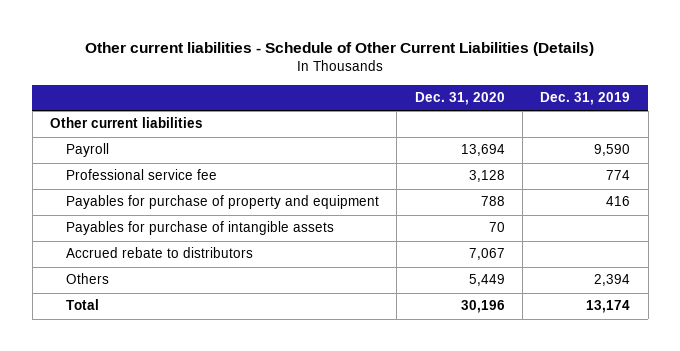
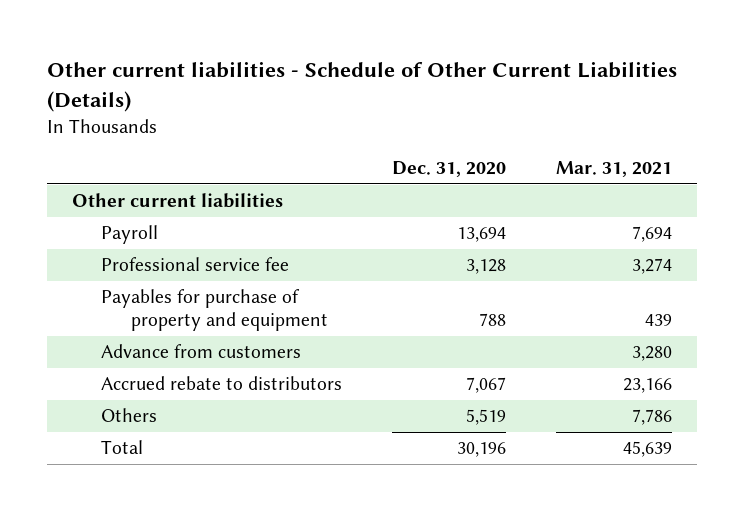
- | Dec. 31, 2020 | Dec. 31, 2019
+ | Dec. 31, 2020 | Mar. 31, 2021
- Payables for purchase of intangible assets | 70 |
+ Advance from customers | | 3,280
- Others | 5,449 | 2,394
+ Others | 5,519 | 7,786

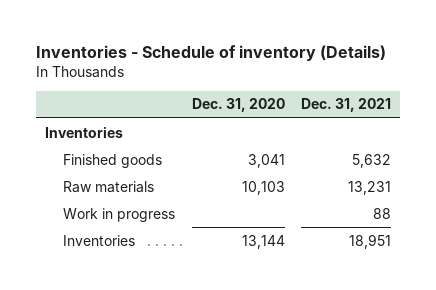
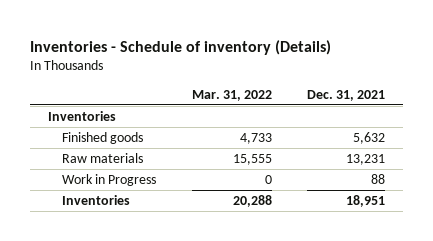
- | Dec. 31, 2020 | Dec. 31, 2021
+ | Mar. 31, 2022 | Dec. 31, 2021
- Work in progress | | 88
+ Work in Progress | 0 | 88

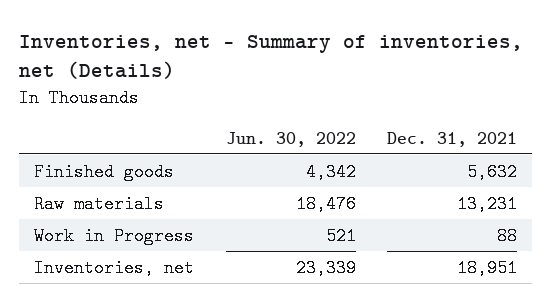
- Inventories - Schedule of inventory (Details)
+ Inventories, net - Summary of inventories, net (Details)
- | Mar. 31, 2022 | Dec. 31, 2021
+ | Jun. 30, 2022 | Dec. 31, 2021
- Inventories
- Inventories | 20,288 | 18,951
+ Inventories, net | 23,339 | 18,951

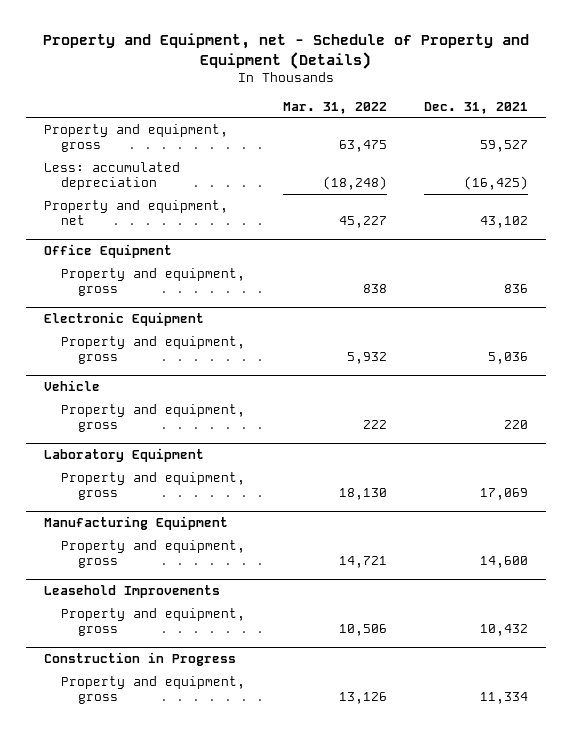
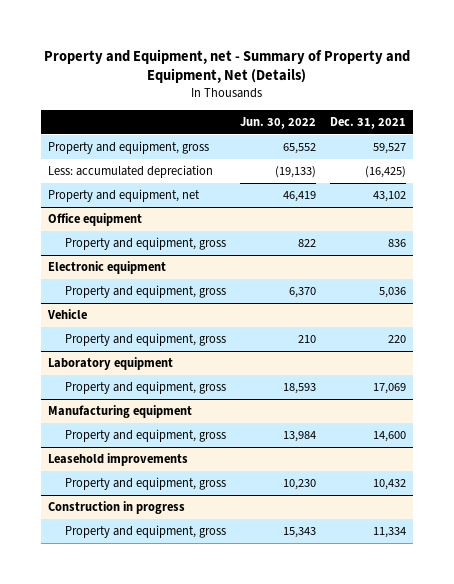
- Property and Equipment, net - Schedule of Property and Equipment (Details)
+ Property and Equipment, net - Summary of Property and Equipment, Net (Details)
- | Mar. 31, 2022 | Dec. 31, 2021
+ | Jun. 30, 2022 | Dec. 31, 2021
- Office Equipment
+ Office equipment
- Electronic Equipment
+ Electronic equipment
- Laboratory Equipment
+ Laboratory equipment
- Manufacturing Equipment
+ Manufacturing equipment
- Leasehold Improvements
+ Leasehold improvements
- Construction in Progress
+ Construction in progress

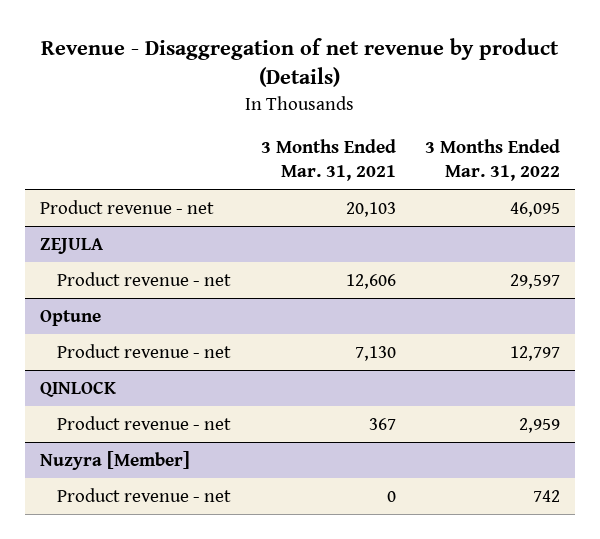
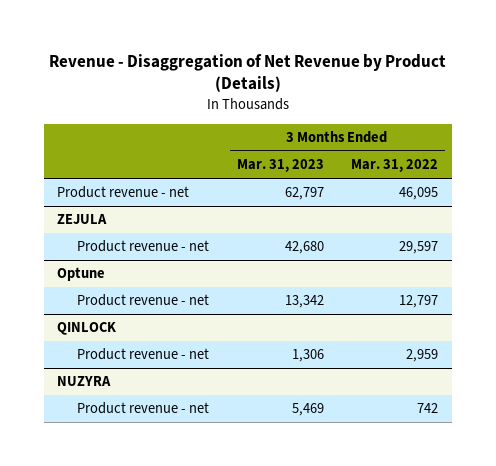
- Revenue - Disaggregation of net revenue by product (Details)
+ Revenue - Disaggregation of Net Revenue by Product (Details)
- | 3 Months Ended Mar. 31, 2021 | 3 Months Ended Mar. 31, 2022
+ | 3 Months Ended Mar. 31, 2023 | 3 Months Ended Mar. 31, 2022
- Nuzyra [Member]
+ NUZYRA

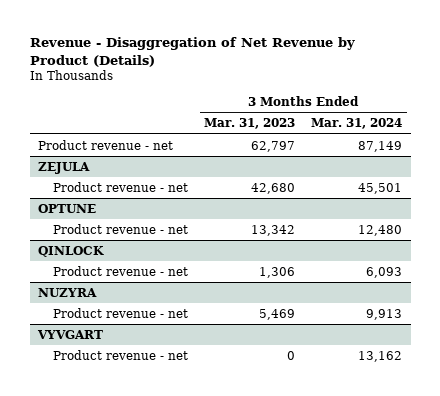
- | 3 Months Ended Mar. 31, 2023 | 3 Months Ended Mar. 31, 2022
+ | 3 Months Ended Mar. 31, 2023 | 3 Months Ended Mar. 31, 2024
- Optune
+ OPTUNE
+ VYVGART
+ Product revenue - net | 0 | 13,162

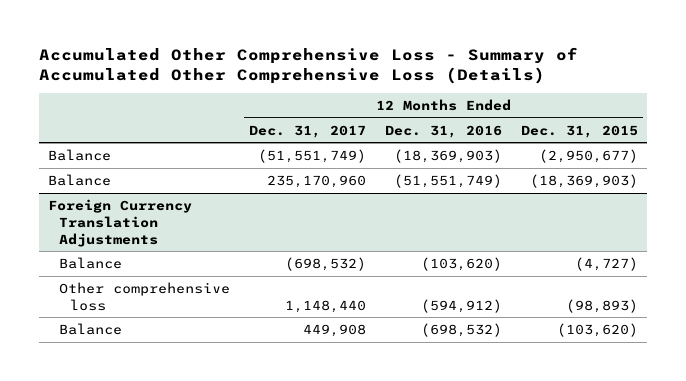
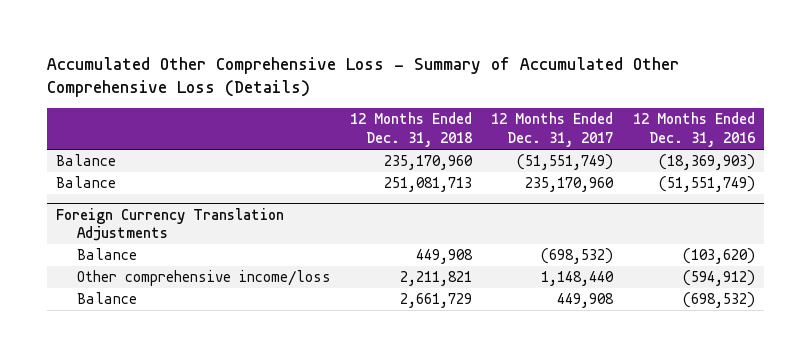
- | 12 Months Ended Dec. 31, 2017 | 12 Months Ended Dec. 31, 2016 | 12 Months Ended Dec. 31, 2015
+ | 12 Months Ended Dec. 31, 2018 | 12 Months Ended Dec. 31, 2017 | 12 Months Ended Dec. 31, 2016
@ Foreign Currency Translation Adjustments
- Other comprehensive loss | 1,148,440 | (594,912) | (98,893)
+ Other comprehensive income/loss | 2,211,821 | 1,148,440 | (594,912)

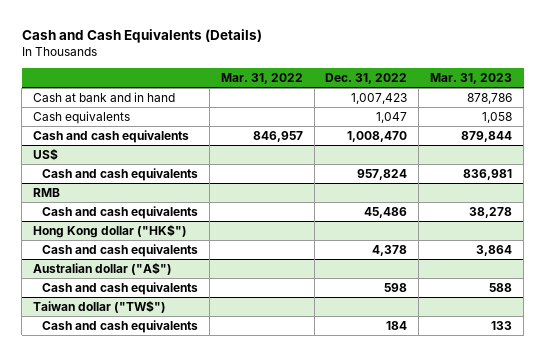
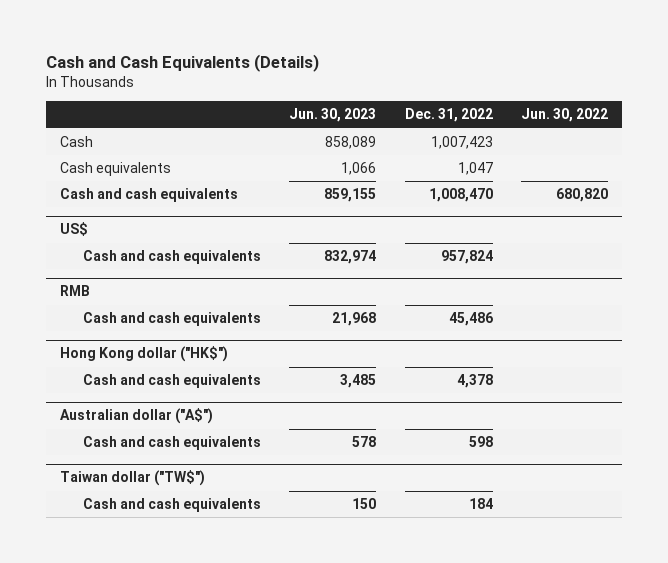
- | Mar. 31, 2022 | Dec. 31, 2022 | Mar. 31, 2023
+ | Jun. 30, 2023 | Dec. 31, 2022 | Jun. 30, 2022
- Cash at bank and in hand | | 1,007,423 | 878,786
+ Cash | 858,089 | 1,007,423 |

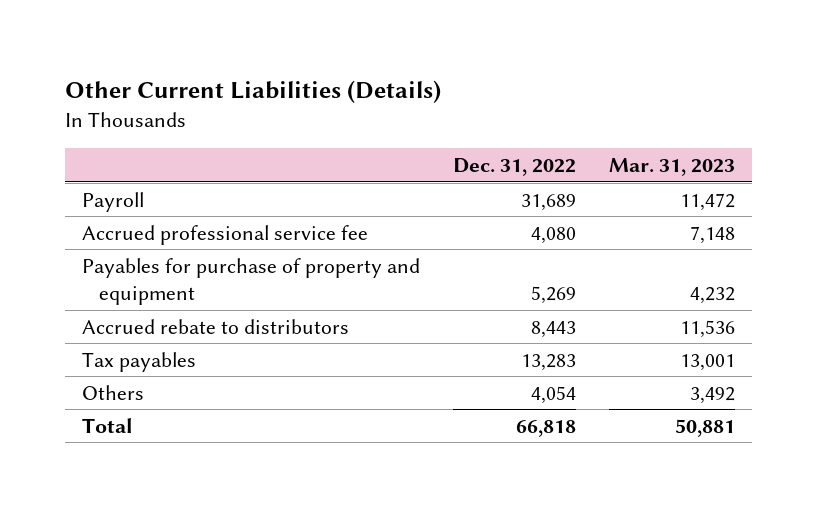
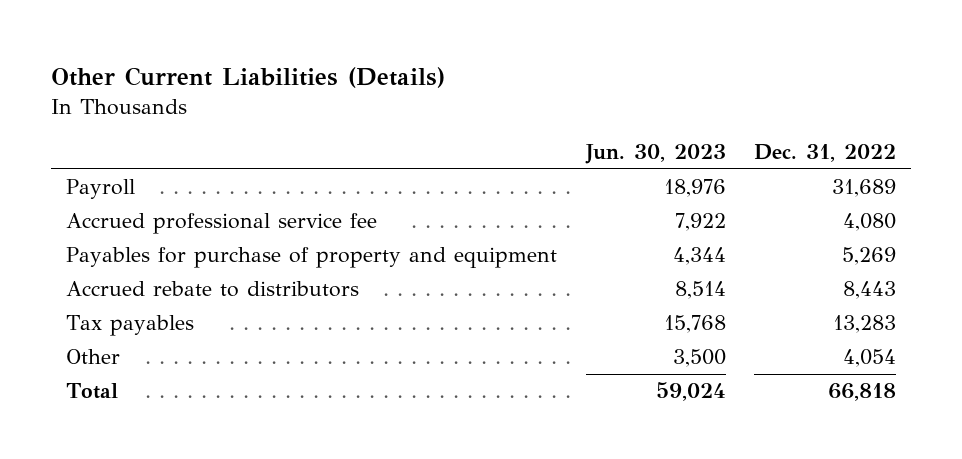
- | Dec. 31, 2022 | Mar. 31, 2023
+ | Jun. 30, 2023 | Dec. 31, 2022
- Others | 4,054 | 3,492
+ Other | 3,500 | 4,054

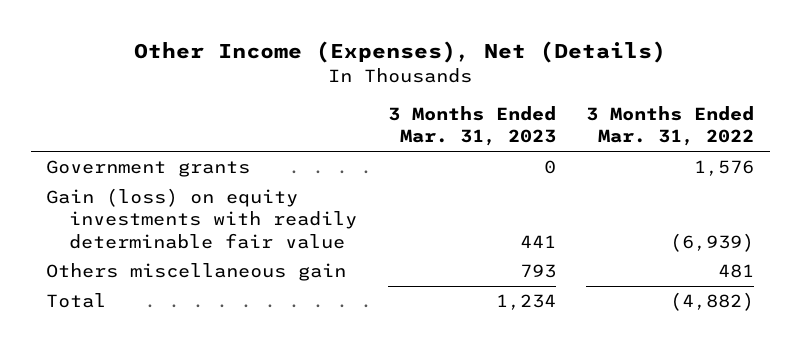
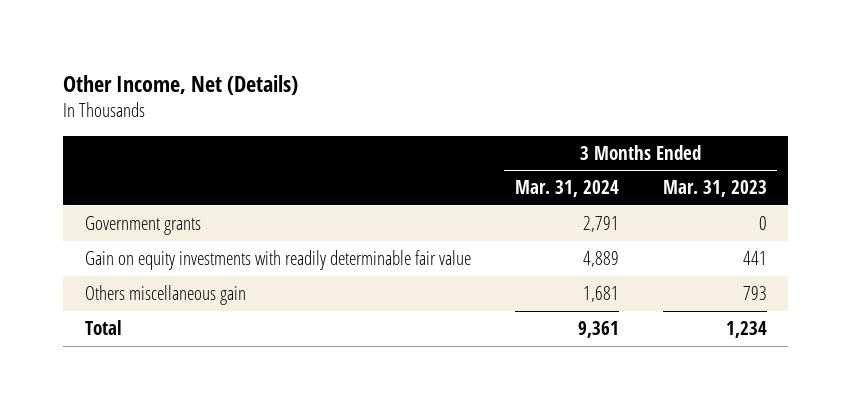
- Other Income (Expenses), Net (Details)
+ Other Income, Net (Details)
- | 3 Months Ended Mar. 31, 2023 | 3 Months Ended Mar. 31, 2022
+ | 3 Months Ended Mar. 31, 2024 | 3 Months Ended Mar. 31, 2023
- Gain (loss) on equity investments with readily determinable fair value | 441 | (6,939)
+ Gain on equity investments with readily determinable fair value | 4,889 | 441

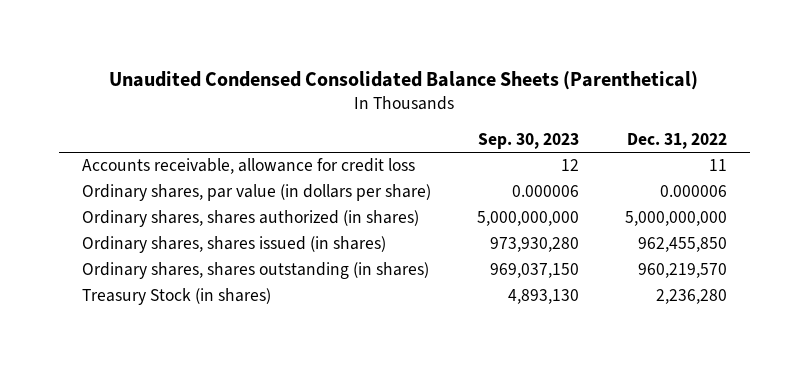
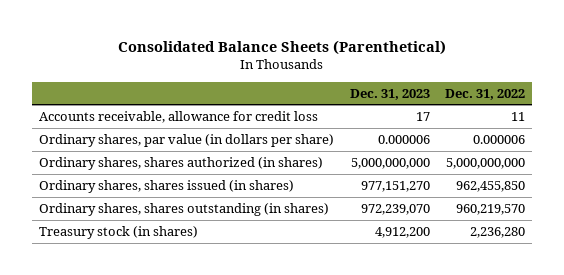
- Unaudited Condensed Consolidated Balance Sheets (Parenthetical)
+ Consolidated Balance Sheets (Parenthetical)
- | Sep. 30, 2023 | Dec. 31, 2022
+ | Dec. 31, 2023 | Dec. 31, 2022
- Treasury Stock (in shares) | 4,893,130 | 2,236,280
+ Treasury stock (in shares) | 4,912,200 | 2,236,280

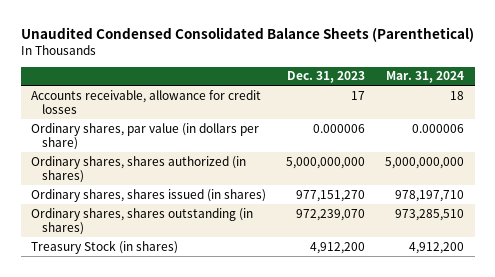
- Consolidated Balance Sheets (Parenthetical)
+ Unaudited Condensed Consolidated Balance Sheets (Parenthetical)
- | Dec. 31, 2023 | Dec. 31, 2022
+ | Dec. 31, 2023 | Mar. 31, 2024
- Accounts receivable, allowance for credit loss | 17 | 11
+ Accounts receivable, allowance for credit losses | 17 | 18
- Treasury stock (in shares) | 4,912,200 | 2,236,280
+ Treasury Stock (in shares) | 4,912,200 | 4,912,200

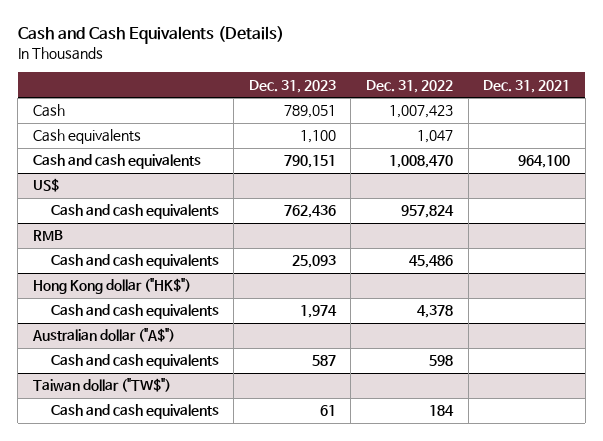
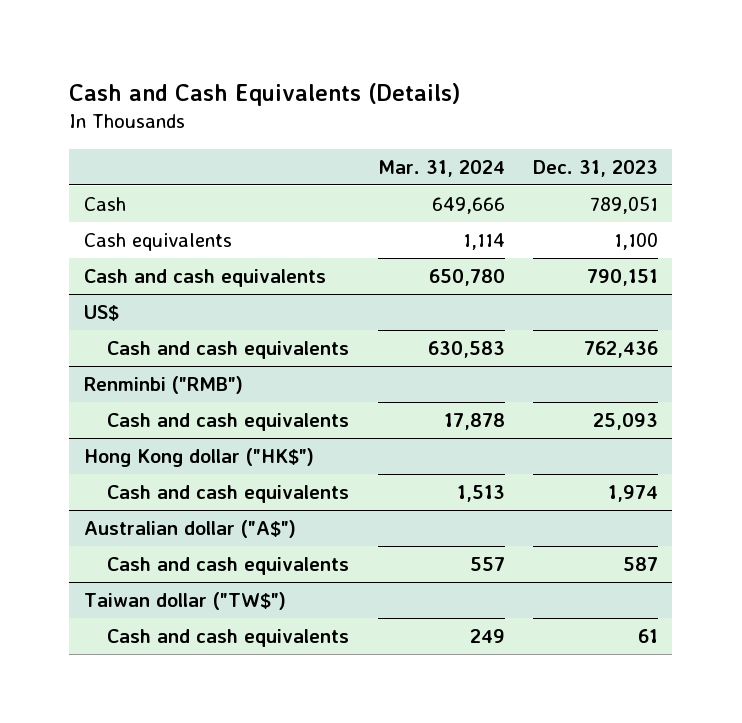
- | Dec. 31, 2023 | Dec. 31, 2022 | Dec. 31, 2021
+ | Mar. 31, 2024 | Dec. 31, 2023
- RMB
+ Renminbi ("RMB")

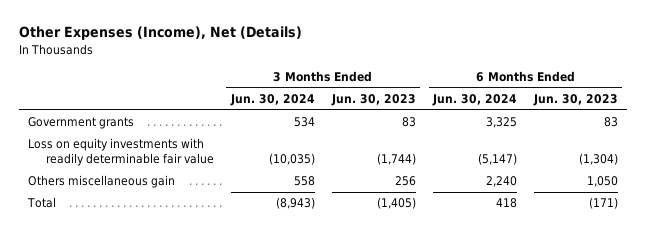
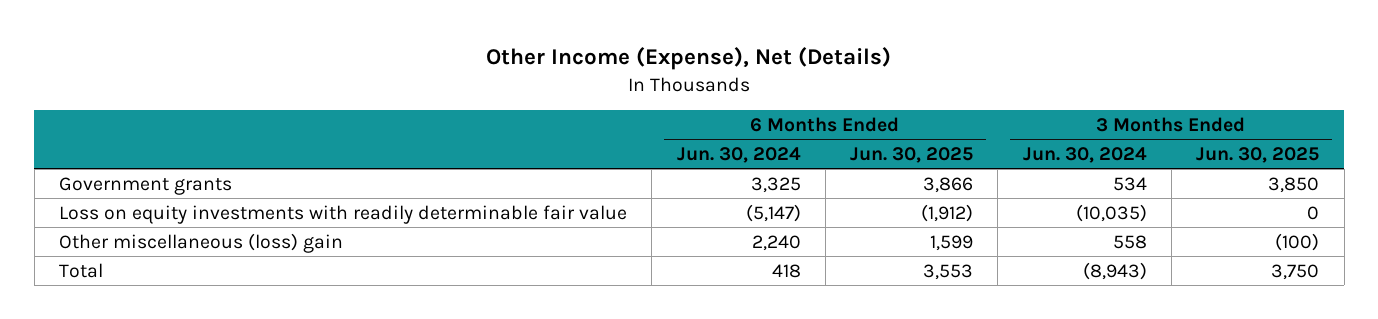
- Other Expenses (Income), Net (Details)
+ Other Income (Expense), Net (Details)
- | 3 Months Ended Jun. 30, 2024 | 3 Months Ended Jun. 30, 2023 | 6 Months Ended Jun. 30, 2024 | 6 Months Ended Jun. 30, 2023
+ | 6 Months Ended Jun. 30, 2024 | 6 Months Ended Jun. 30, 2025 | 3 Months Ended Jun. 30, 2024 | 3 Months Ended Jun. 30, 2025
- Others miscellaneous gain | 558 | 256 | 2,240 | 1,050
+ Other miscellaneous (loss) gain | 2,240 | 1,599 | 558 | (100)

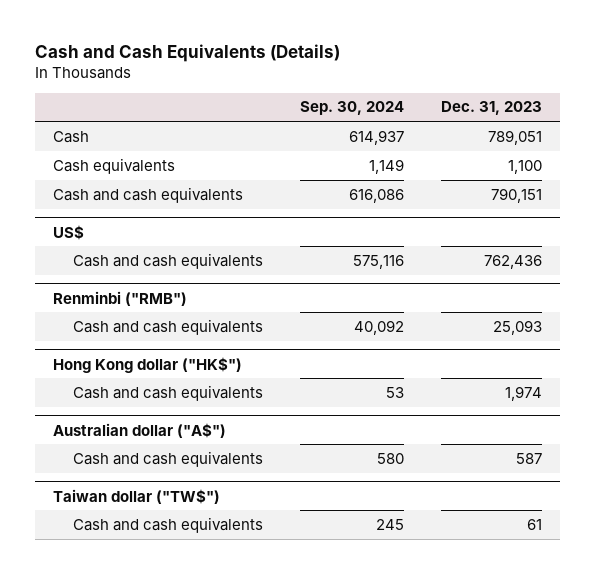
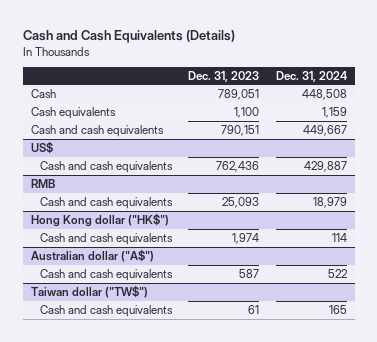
- | Sep. 30, 2024 | Dec. 31, 2023
+ | Dec. 31, 2023 | Dec. 31, 2024
- Renminbi ("RMB")
+ RMB

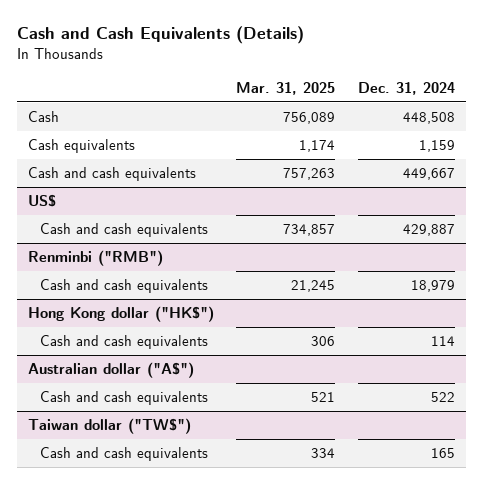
- | Dec. 31, 2023 | Dec. 31, 2024
+ | Mar. 31, 2025 | Dec. 31, 2024
- RMB
+ Renminbi ("RMB")

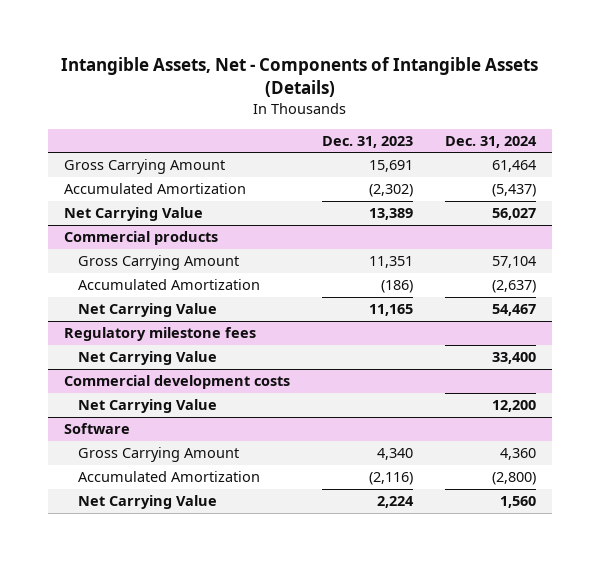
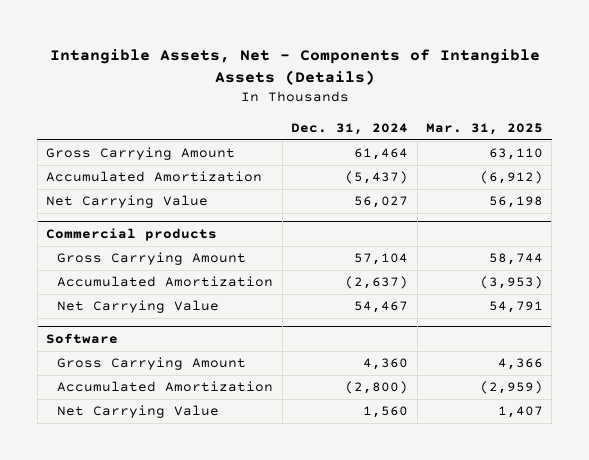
- | Dec. 31, 2023 | Dec. 31, 2024
+ | Dec. 31, 2024 | Mar. 31, 2025
- Regulatory milestone fees
- Net Carrying Value | | 33,400
- Commercial development costs
- Net Carrying Value | | 12,200

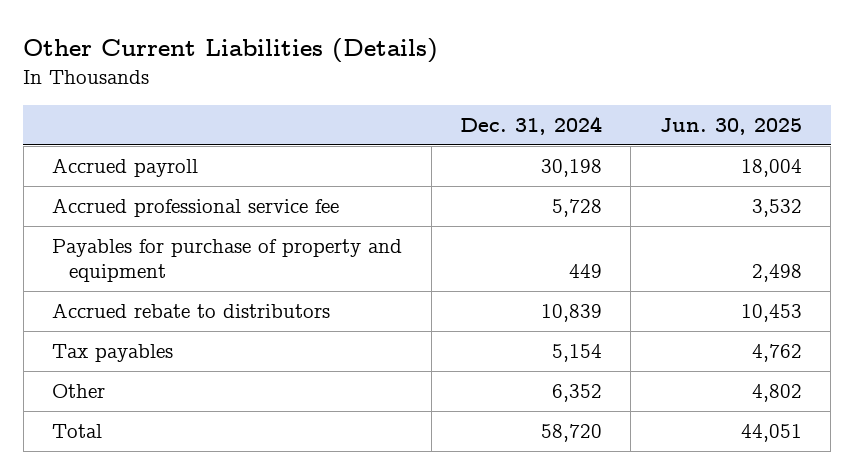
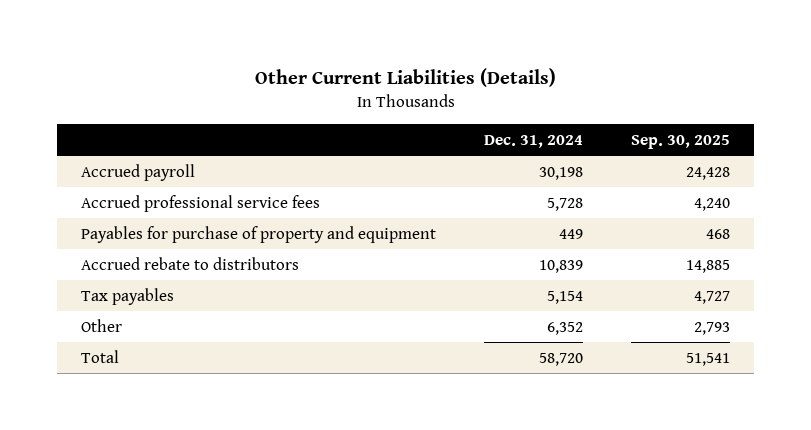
- | Dec. 31, 2024 | Jun. 30, 2025
+ | Dec. 31, 2024 | Sep. 30, 2025
- Accrued professional service fee | 5,728 | 3,532
+ Accrued professional service fees | 5,728 | 4,240

